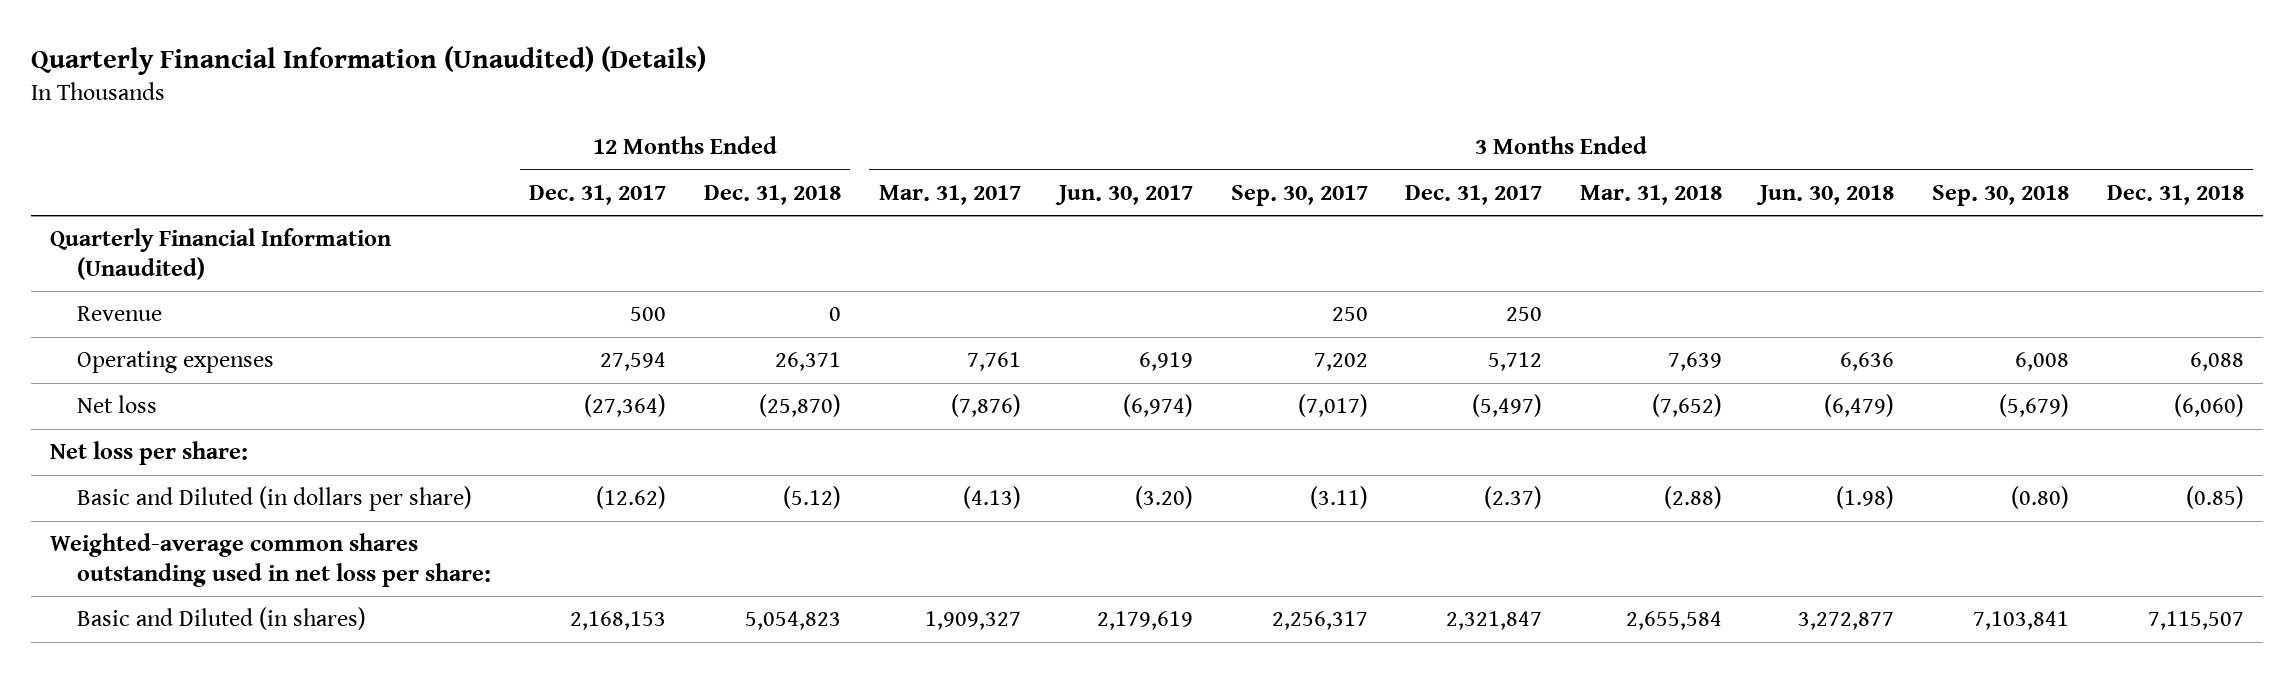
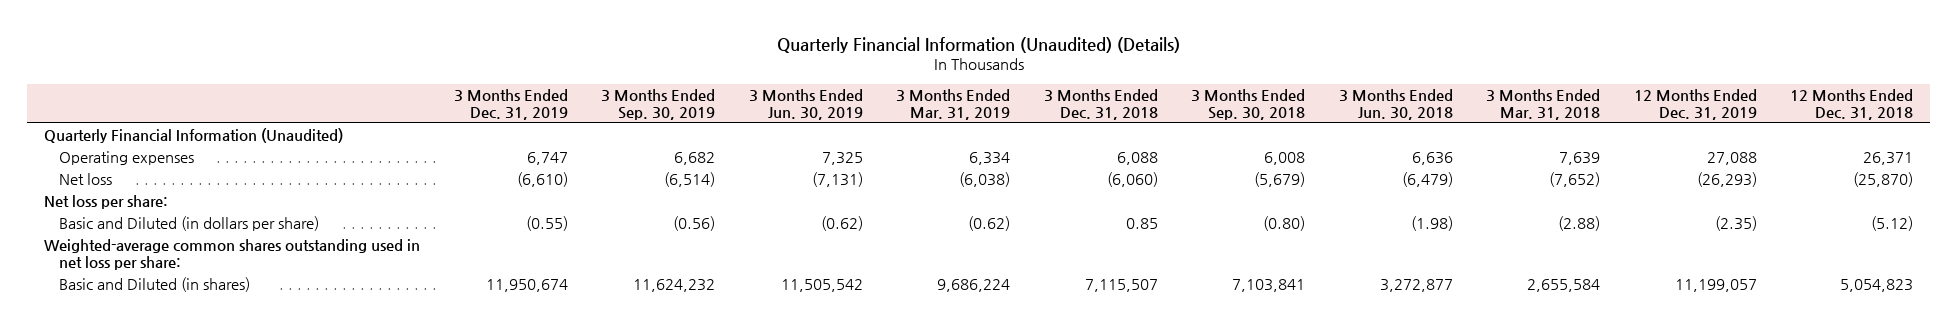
- | 12 Months Ended Dec. 31, 2017 | 12 Months Ended Dec. 31, 2018 | 3 Months Ended Mar. 31, 2017 | 3 Months Ended Jun. 30, 2017 | 3 Months Ended Sep. 30, 2017 | 3 Months Ended Dec. 31, 2017 | 3 Months Ended Mar. 31, 2018 | 3 Months Ended Jun. 30, 2018 | 3 Months Ended Sep. 30, 2018 | 3 Months Ended Dec. 31, 2018
+ | 3 Months Ended Dec. 31, 2019 | 3 Months Ended Sep. 30, 2019 | 3 Months Ended Jun. 30, 2019 | 3 Months Ended Mar. 31, 2019 | 3 Months Ended Dec. 31, 2018 | 3 Months Ended Sep. 30, 2018 | 3 Months Ended Jun. 30, 2018 | 3 Months Ended Mar. 31, 2018 | 12 Months Ended Dec. 31, 2019 | 12 Months Ended Dec. 31, 2018
- Revenue | 500 | 0 | | | 250 | 250 | | | |
- Basic and Diluted (in dollars per share) | (12.62) | (5.12) | (4.13) | (3.20) | (3.11) | (2.37) | (2.88) | (1.98) | (0.80) | (0.85)
+ Basic and Diluted (in dollars per share) | (0.55) | (0.56) | (0.62) | (0.62) | 0.85 | (0.80) | (1.98) | (2.88) | (2.35) | (5.12)

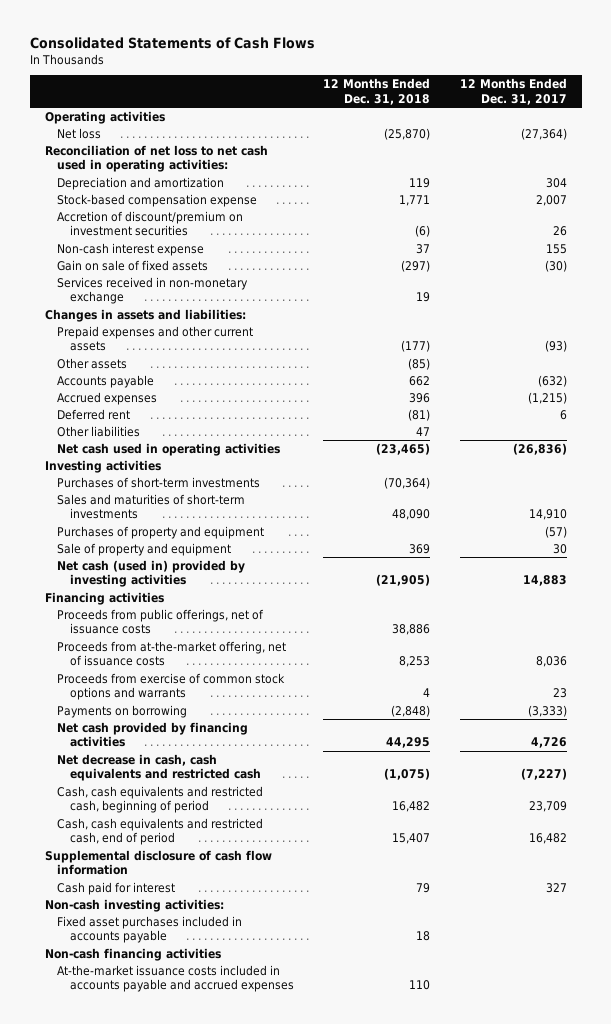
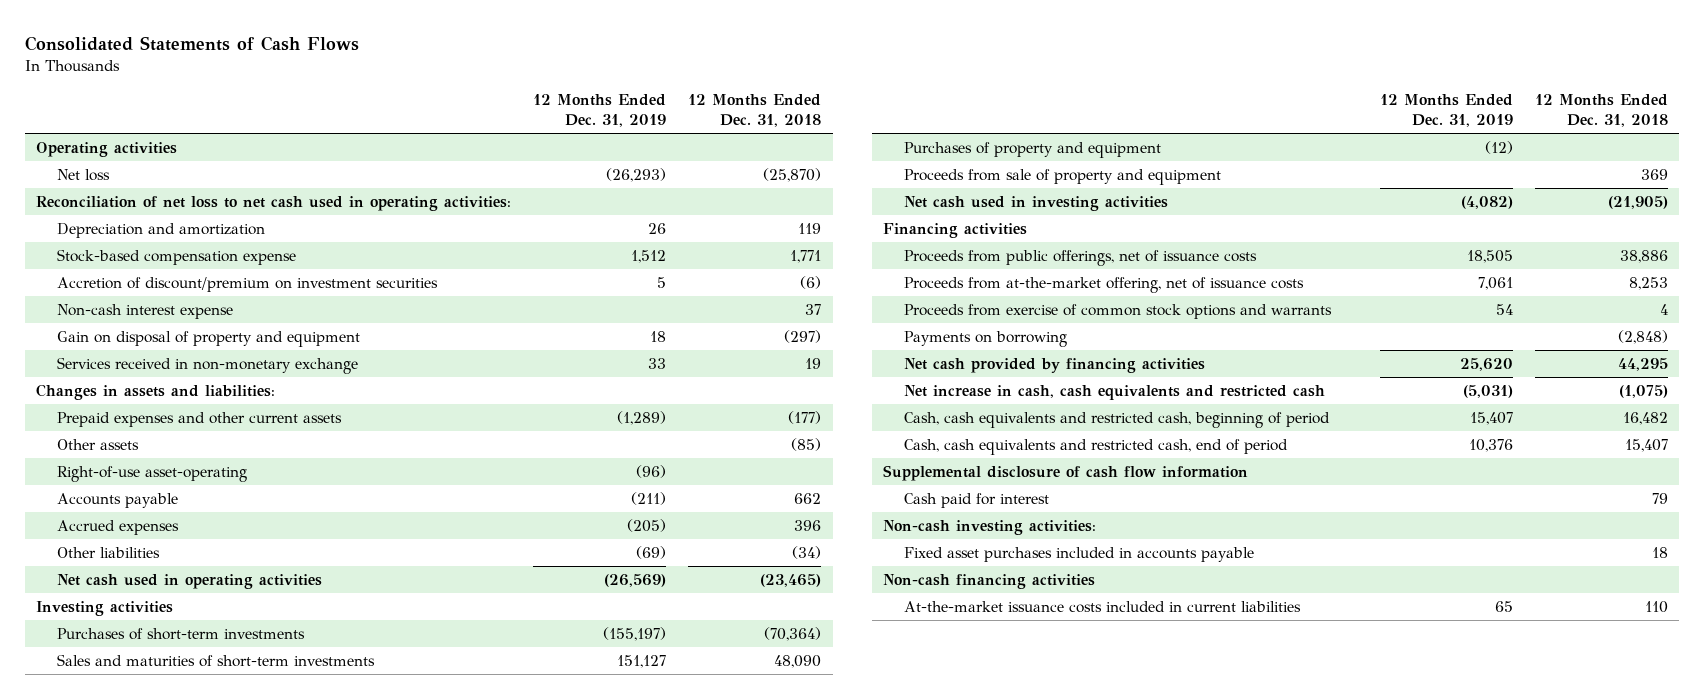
- | 12 Months Ended Dec. 31, 2018 | 12 Months Ended Dec. 31, 2017
+ | 12 Months Ended Dec. 31, 2019 | 12 Months Ended Dec. 31, 2018
- Gain on sale of fixed assets | (297) | (30)
+ Gain on disposal of property and equipment | 18 | (297)
+ Right-of-use asset-operating | (96) |
- Deferred rent | (81) | 6
- Other liabilities | 47 |
+ Other liabilities | (69) | (34)
- Sale of property and equipment | 369 | 30
- Net cash (used in) provided by investing activities | (21,905) | 14,883
+ Proceeds from sale of property and equipment | | 369
+ Net cash used in investing activities | (4,082) | (21,905)
- Net decrease in cash, cash equivalents and restricted cash | (1,075) | (7,227)
+ Net increase in cash, cash equivalents and restricted cash | (5,031) | (1,075)
- At-the-market issuance costs included in accounts payable and accrued expenses | 110 |
+ At-the-market issuance costs included in current liabilities | 65 | 110

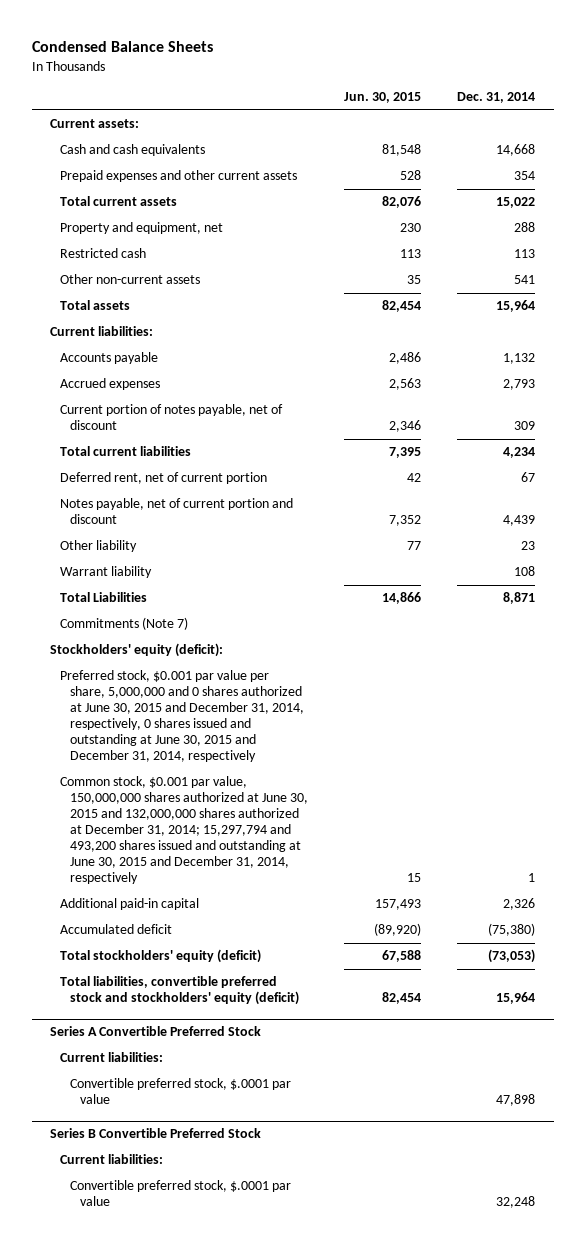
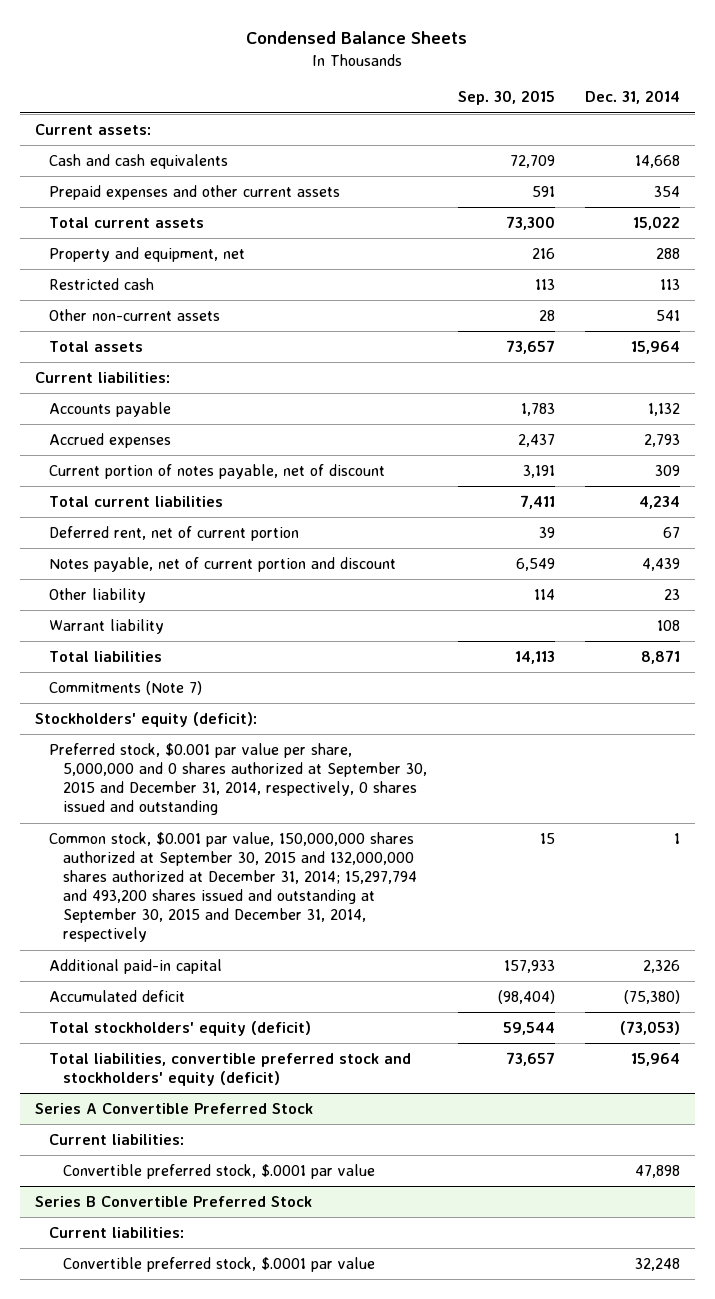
- | Jun. 30, 2015 | Dec. 31, 2014
+ | Sep. 30, 2015 | Dec. 31, 2014
- Total Liabilities | 14,866 | 8,871
+ Total liabilities | 14,113 | 8,871
- Preferred stock, $0.001 par value per share, 5,000,000 and 0 shares authorized at June 30, 2015 and December 31, 2014, respectively, 0 shares issued and outstanding at June 30, 2015 and December 31, 2014, respectively
- Common stock, $0.001 par value, 150,000,000 shares authorized at June 30, 2015 and 132,000,000 shares authorized at December 31, 2014; 15,297,794 and 493,200 shares issued and outstanding at June 30, 2015 and December 31, 2014, respectively | 15 | 1
+ Preferred stock, $0.001 par value per share, 5,000,000 and 0 shares authorized at September 30, 2015 and December 31, 2014, respectively, 0 shares issued and outstanding
+ Common stock, $0.001 par value, 150,000,000 shares authorized at September 30, 2015 and 132,000,000 shares authorized at December 31, 2014; 15,297,794 and 493,200 shares issued and outstanding at September 30, 2015 and December 31, 2014, respectively | 15 | 1

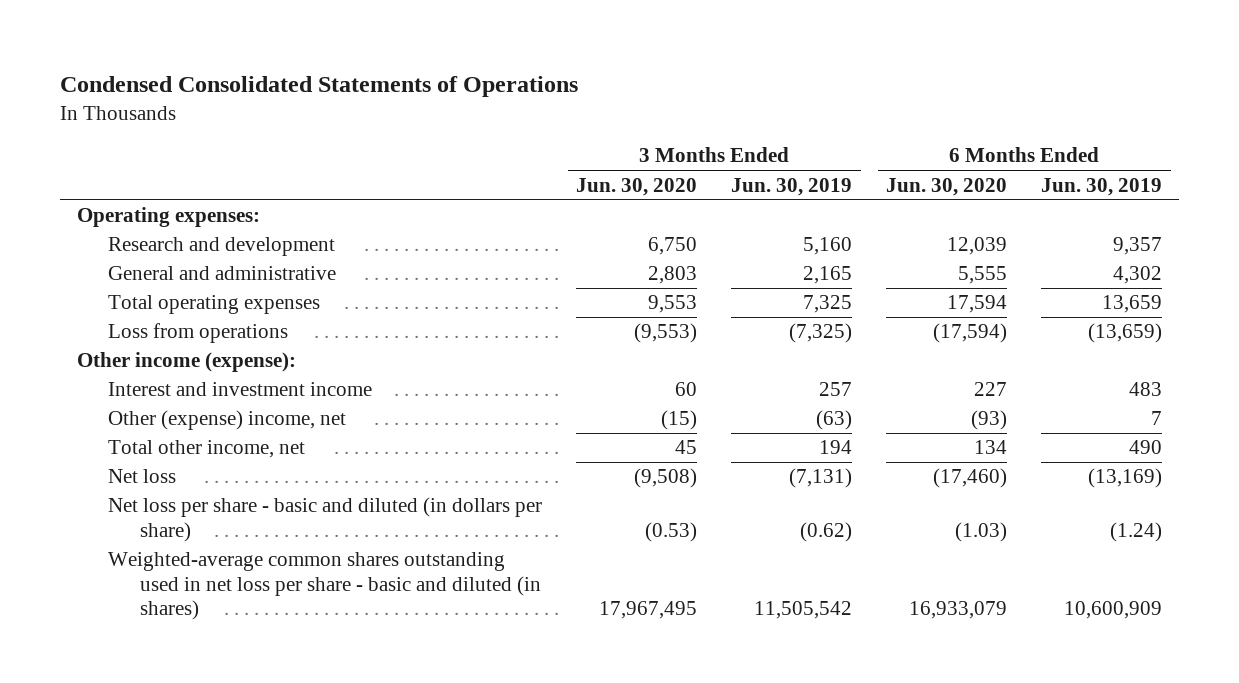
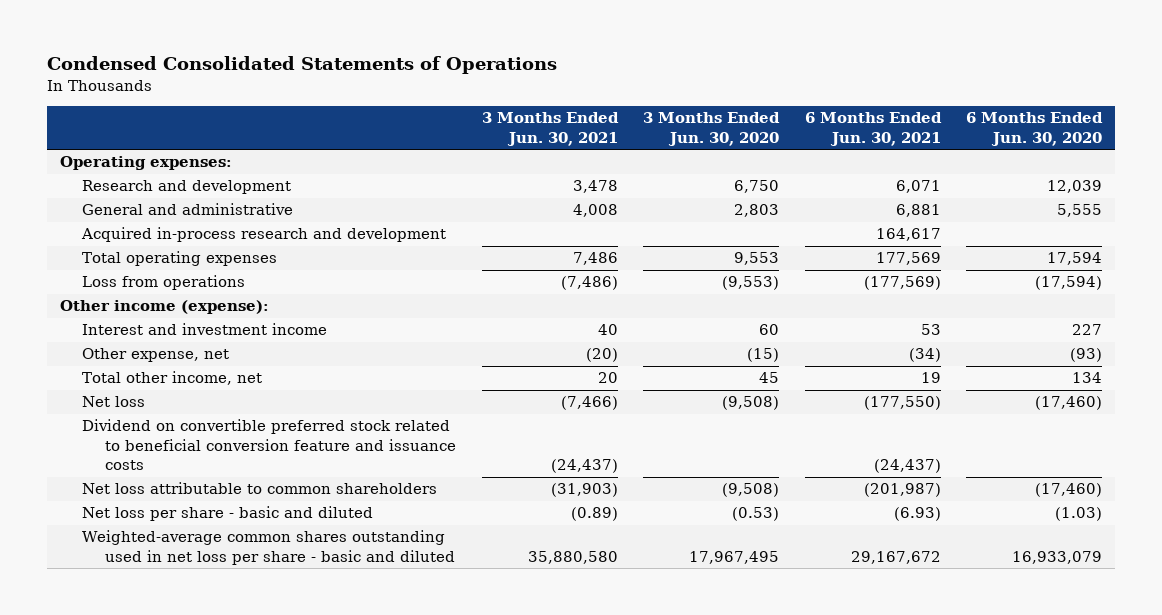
- | 3 Months Ended Jun. 30, 2020 | 3 Months Ended Jun. 30, 2019 | 6 Months Ended Jun. 30, 2020 | 6 Months Ended Jun. 30, 2019
+ | 3 Months Ended Jun. 30, 2021 | 3 Months Ended Jun. 30, 2020 | 6 Months Ended Jun. 30, 2021 | 6 Months Ended Jun. 30, 2020
+ Acquired in-process research and development | | | 164,617 |
- Other (expense) income, net | (15) | (63) | (93) | 7
+ Other expense, net | (20) | (15) | (34) | (93)
- Net loss per share - basic and diluted (in dollars per share) | (0.53) | (0.62) | (1.03) | (1.24)
- Weighted-average common shares outstanding used in net loss per share - basic and diluted (in shares) | 17,967,495 | 11,505,542 | 16,933,079 | 10,600,909
+ Dividend on convertible preferred stock related to beneficial conversion feature and issuance costs | (24,437) | | (24,437) |
+ Net loss attributable to common shareholders | (31,903) | (9,508) | (201,987) | (17,460)
+ Net loss per share - basic and diluted | (0.89) | (0.53) | (6.93) | (1.03)
+ Weighted-average common shares outstanding used in net loss per share - basic and diluted | 35,880,580 | 17,967,495 | 29,167,672 | 16,933,079

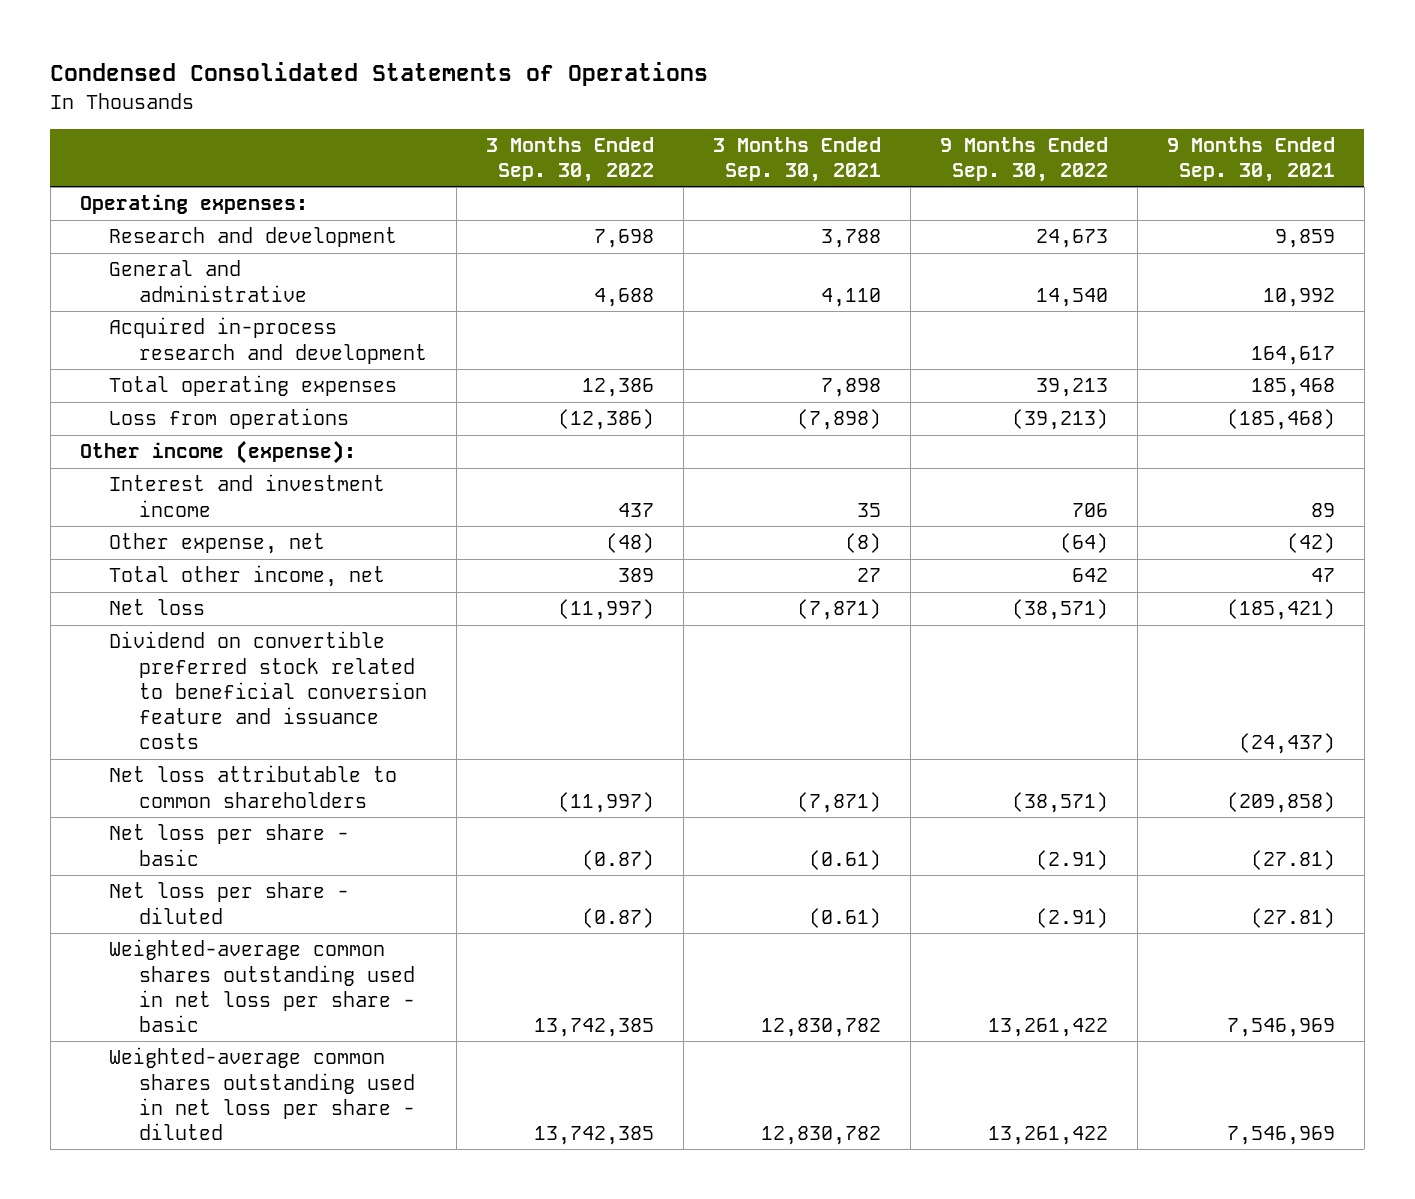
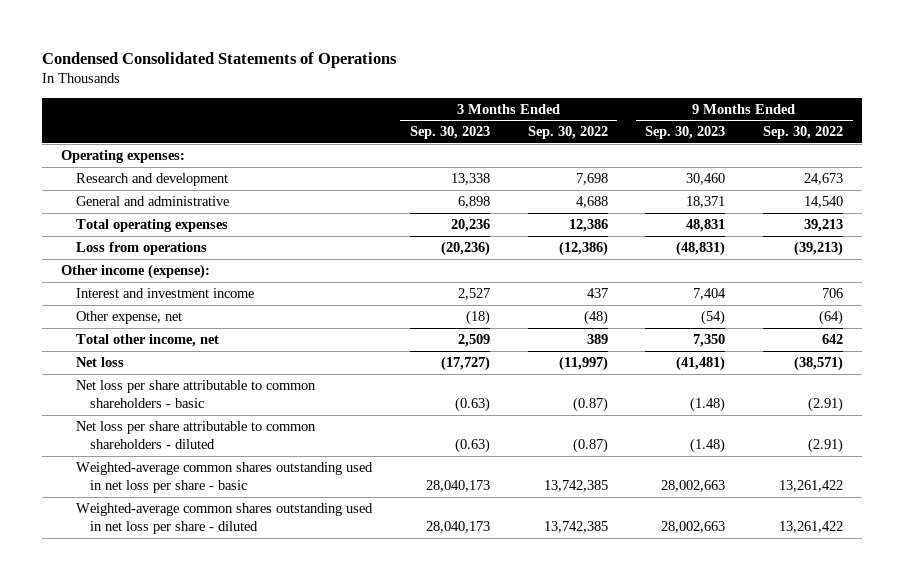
- | 3 Months Ended Sep. 30, 2022 | 3 Months Ended Sep. 30, 2021 | 9 Months Ended Sep. 30, 2022 | 9 Months Ended Sep. 30, 2021
+ | 3 Months Ended Sep. 30, 2023 | 3 Months Ended Sep. 30, 2022 | 9 Months Ended Sep. 30, 2023 | 9 Months Ended Sep. 30, 2022
- Acquired in-process research and development | | | | 164,617
- Dividend on convertible preferred stock related to beneficial conversion feature and issuance costs | | | | (24,437)
- Net loss attributable to common shareholders | (11,997) | (7,871) | (38,571) | (209,858)
- Net loss per share - basic | (0.87) | (0.61) | (2.91) | (27.81)
- Net loss per share - diluted | (0.87) | (0.61) | (2.91) | (27.81)
+ Net loss per share attributable to common shareholders - basic | (0.63) | (0.87) | (1.48) | (2.91)
+ Net loss per share attributable to common shareholders - diluted | (0.63) | (0.87) | (1.48) | (2.91)

